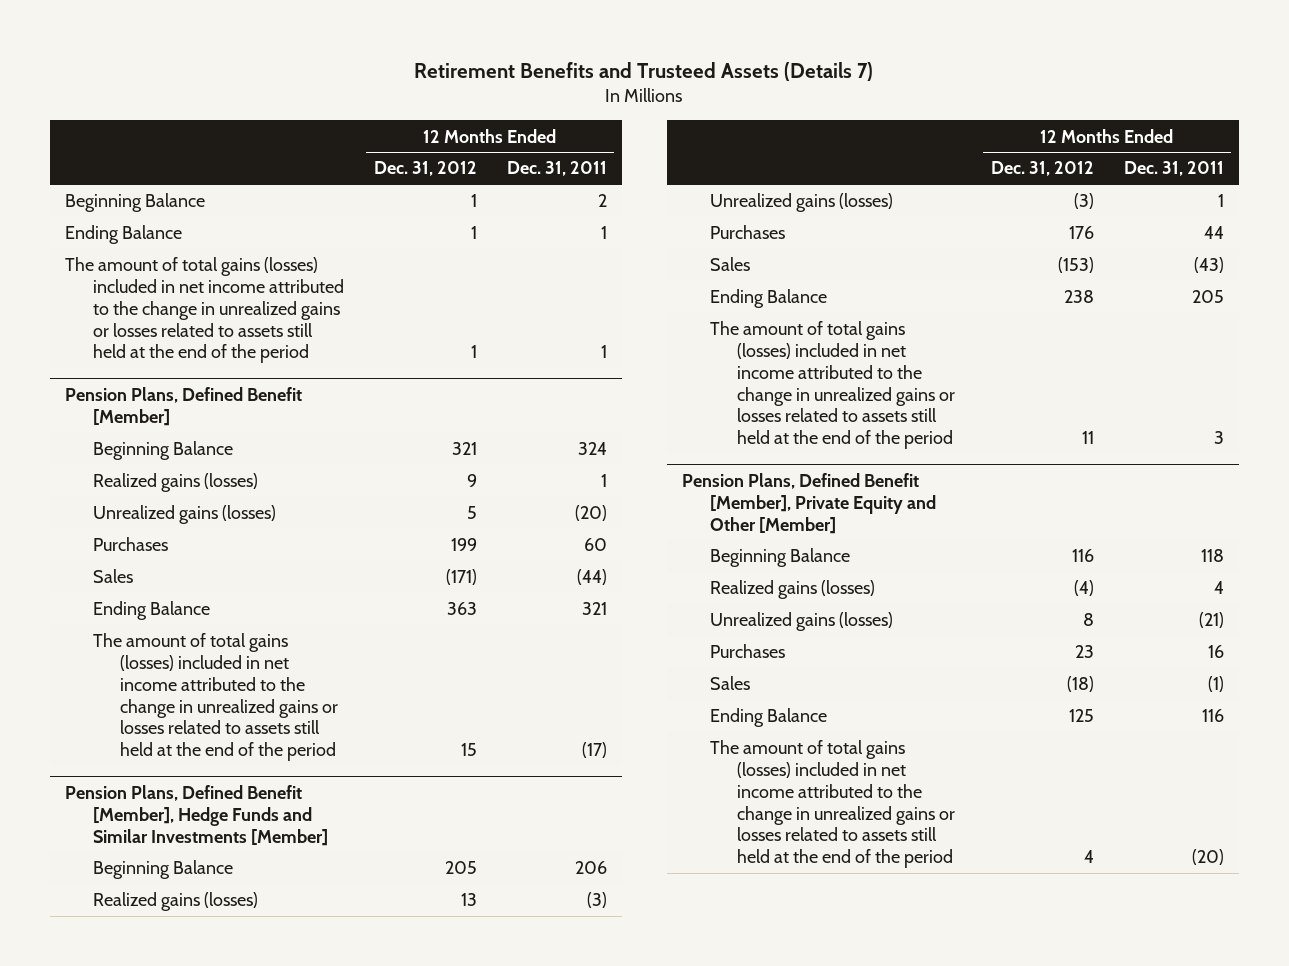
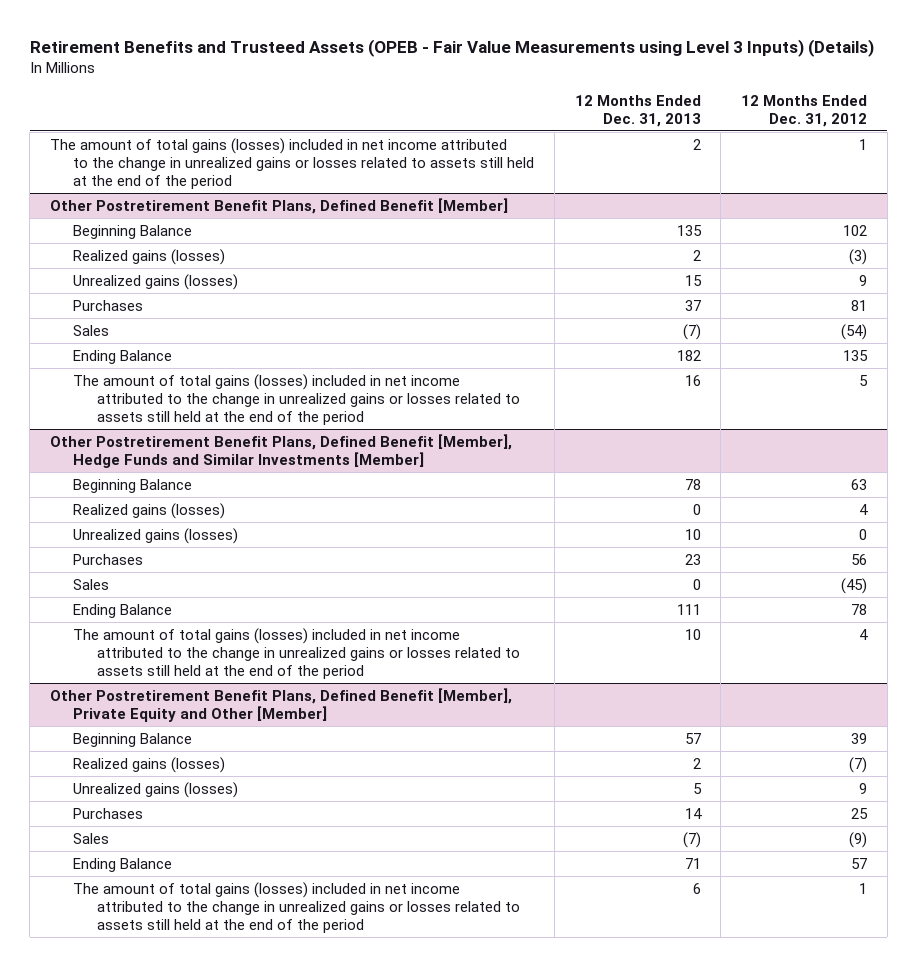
- Retirement Benefits and Trusteed Assets (Details 7)
+ Retirement Benefits and Trusteed Assets (OPEB - Fair Value Measurements using Level 3 Inputs) (Details)
- | 12 Months Ended Dec. 31, 2012 | 12 Months Ended Dec. 31, 2011
+ | 12 Months Ended Dec. 31, 2013 | 12 Months Ended Dec. 31, 2012
- Beginning Balance | 1 | 2
- Ending Balance | 1 | 1
- Pension Plans, Defined Benefit [Member]
- Beginning Balance | 321 | 324
- Realized gains (losses) | 9 | 1
- Unrealized gains (losses) | 5 | (20)
- Purchases | 199 | 60
- Sales | (171) | (44)
- Ending Balance | 363 | 321
- The amount of total gains (losses) included in net income attributed to the change in unrealized gains or losses related to assets still held at the end of the period | 15 | (17)
- Pension Plans, Defined Benefit [Member], Hedge Funds and Similar Investments [Member]
- Beginning Balance | 205 | 206
- Realized gains (losses) | 13 | (3)
- Unrealized gains (losses) | (3) | 1
- Purchases | 176 | 44
- Sales | (153) | (43)
- Ending Balance | 238 | 205
- The amount of total gains (losses) included in net income attributed to the change in unrealized gains or losses related to assets still held at the end of the period | 11 | 3
- Pension Plans, Defined Benefit [Member], Private Equity and Other [Member]
- Beginning Balance | 116 | 118
- Realized gains (losses) | (4) | 4
- Unrealized gains (losses) | 8 | (21)
- Purchases | 23 | 16
- Sales | (18) | (1)
- Ending Balance | 125 | 116
+ Other Postretirement Benefit Plans, Defined Benefit [Member]
+ Beginning Balance | 135 | 102
+ Realized gains (losses) | 2 | (3)
+ Unrealized gains (losses) | 15 | 9
+ Purchases | 37 | 81
+ Sales | (7) | (54)
+ Ending Balance | 182 | 135
+ The amount of total gains (losses) included in net income attributed to the change in unrealized gains or losses related to assets still held at the end of the period | 16 | 5
+ Other Postretirement Benefit Plans, Defined Benefit [Member], Hedge Funds and Similar Investments [Member]
+ Beginning Balance | 78 | 63
+ Realized gains (losses) | 0 | 4
+ Unrealized gains (losses) | 10 | 0
+ Purchases | 23 | 56
+ Sales | 0 | (45)
+ Ending Balance | 111 | 78
+ Other Postretirement Benefit Plans, Defined Benefit [Member], Private Equity and Other [Member]
+ Beginning Balance | 57 | 39
+ Realized gains (losses) | 2 | (7)
+ Unrealized gains (losses) | 5 | 9
+ Purchases | 14 | 25
+ Sales | (7) | (9)
+ Ending Balance | 71 | 57
+ The amount of total gains (losses) included in net income attributed to the change in unrealized gains or losses related to assets still held at the end of the period | 6 | 1

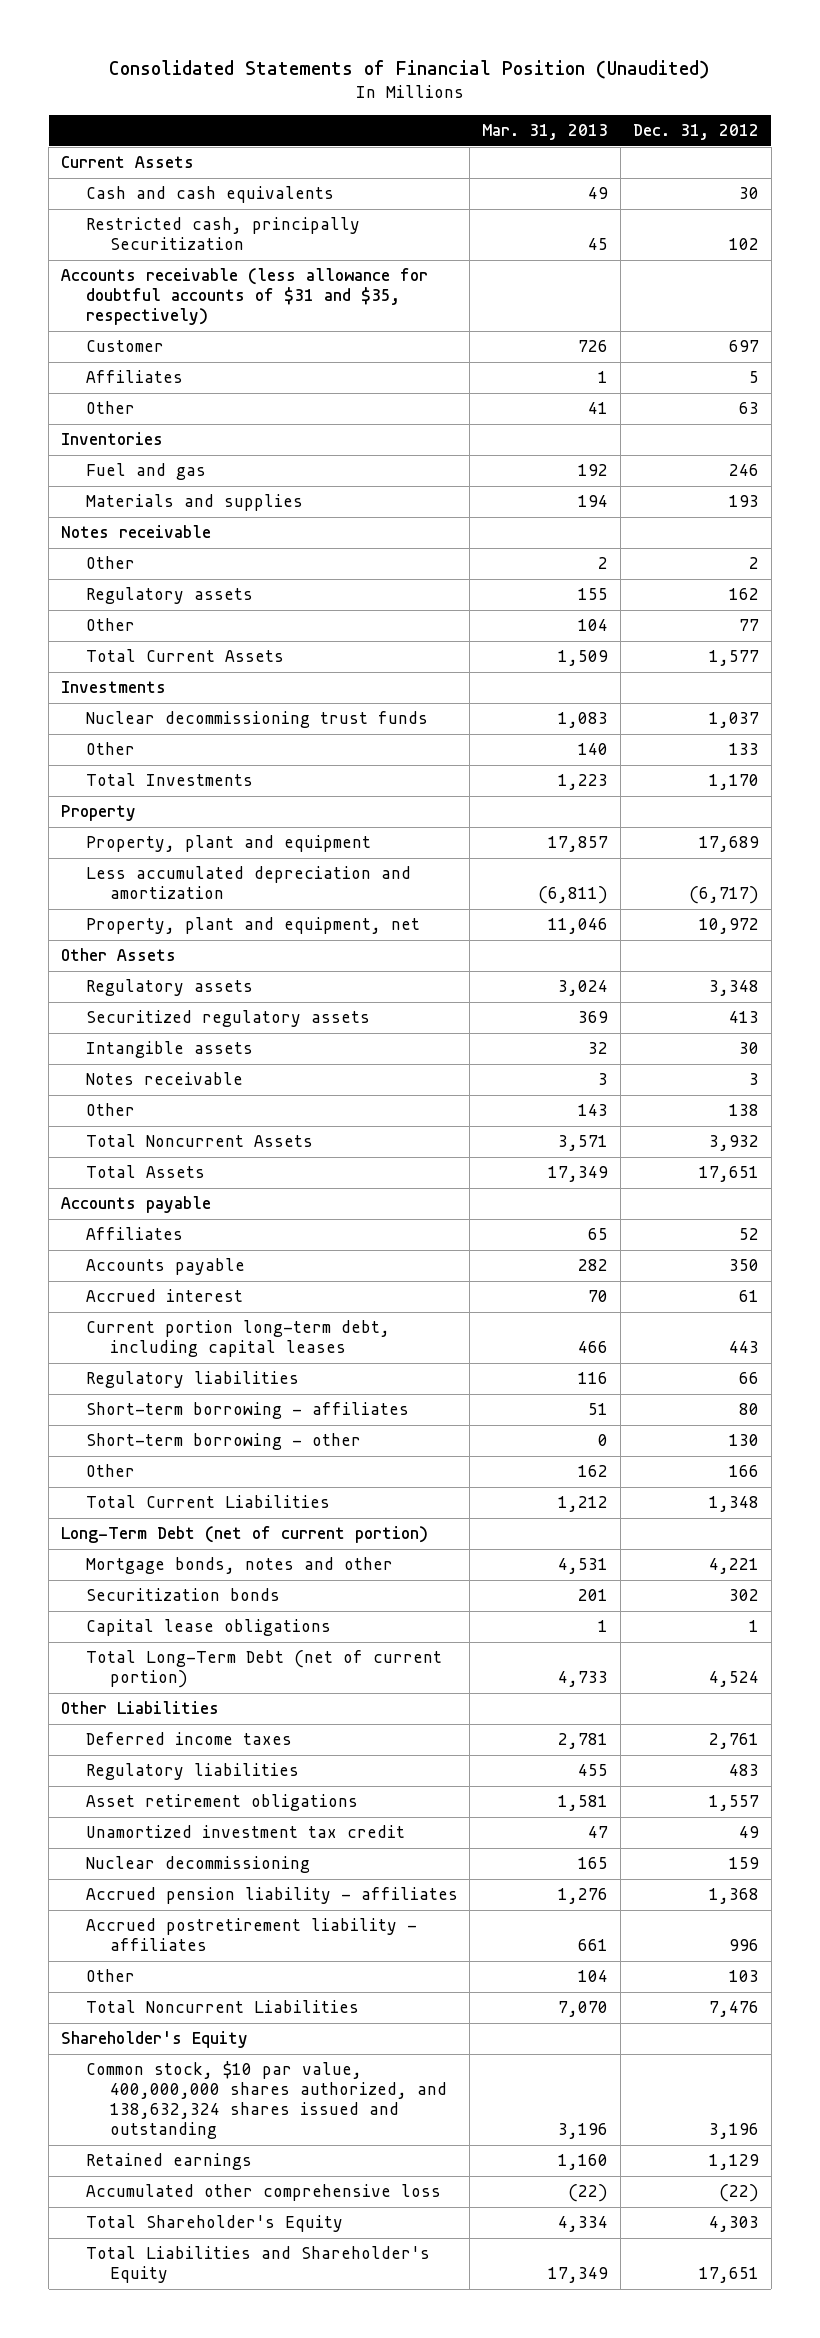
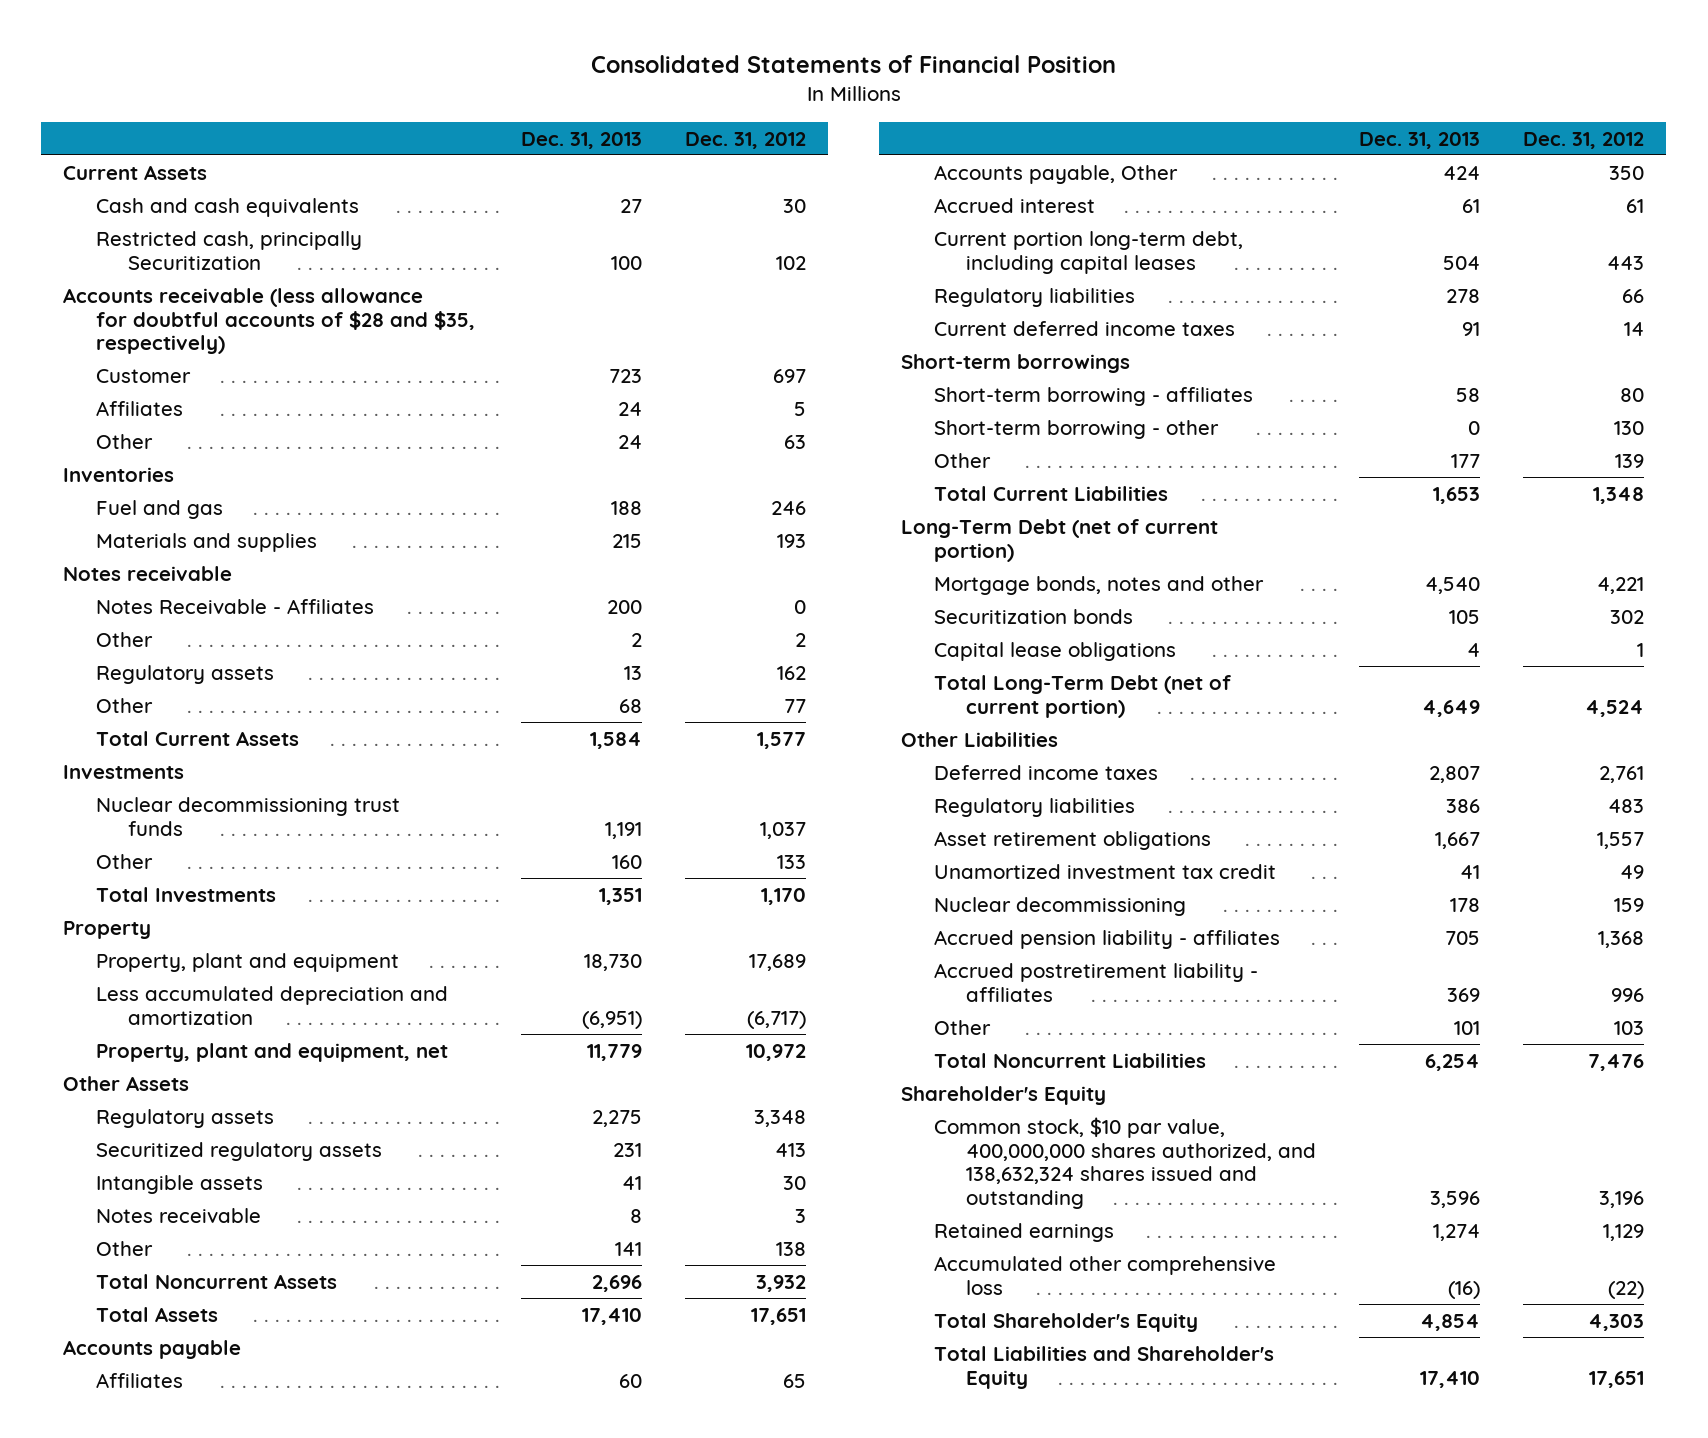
- Consolidated Statements of Financial Position (Unaudited)
+ Consolidated Statements of Financial Position
- | Mar. 31, 2013 | Dec. 31, 2012
+ | Dec. 31, 2013 | Dec. 31, 2012
- Accounts receivable (less allowance for doubtful accounts of $31 and $35, respectively)
+ Accounts receivable (less allowance for doubtful accounts of $28 and $35, respectively)
+ Notes Receivable - Affiliates | 200 | 0
- Affiliates | 65 | 52
- Accounts payable | 282 | 350
+ Affiliates | 60 | 65
+ Accounts payable, Other | 424 | 350
+ Current deferred income taxes | 91 | 14
+ Short-term borrowings
- Other | 162 | 166
+ Other | 177 | 139

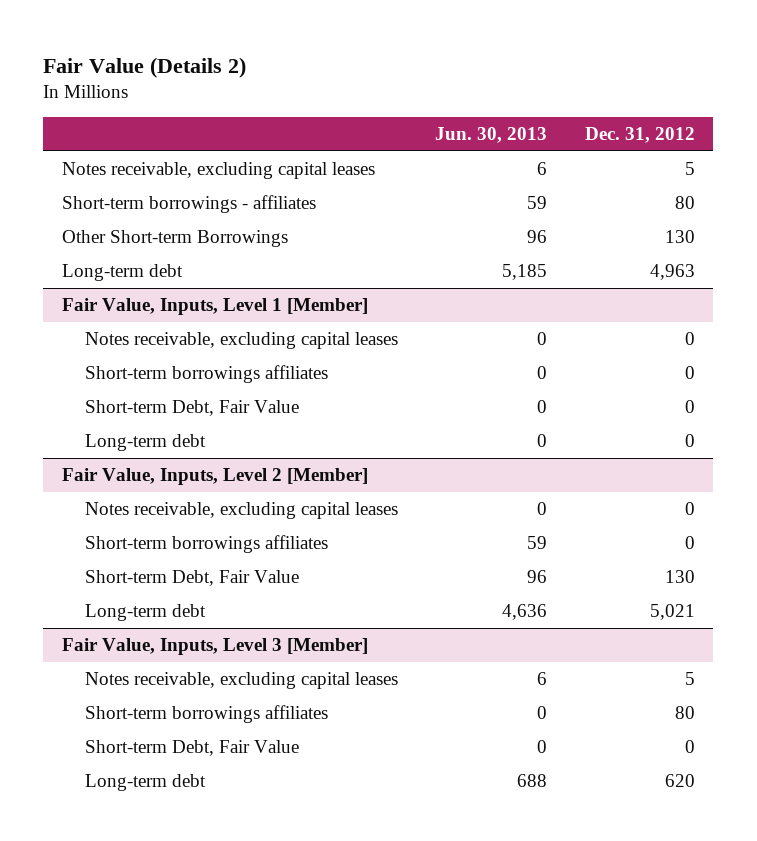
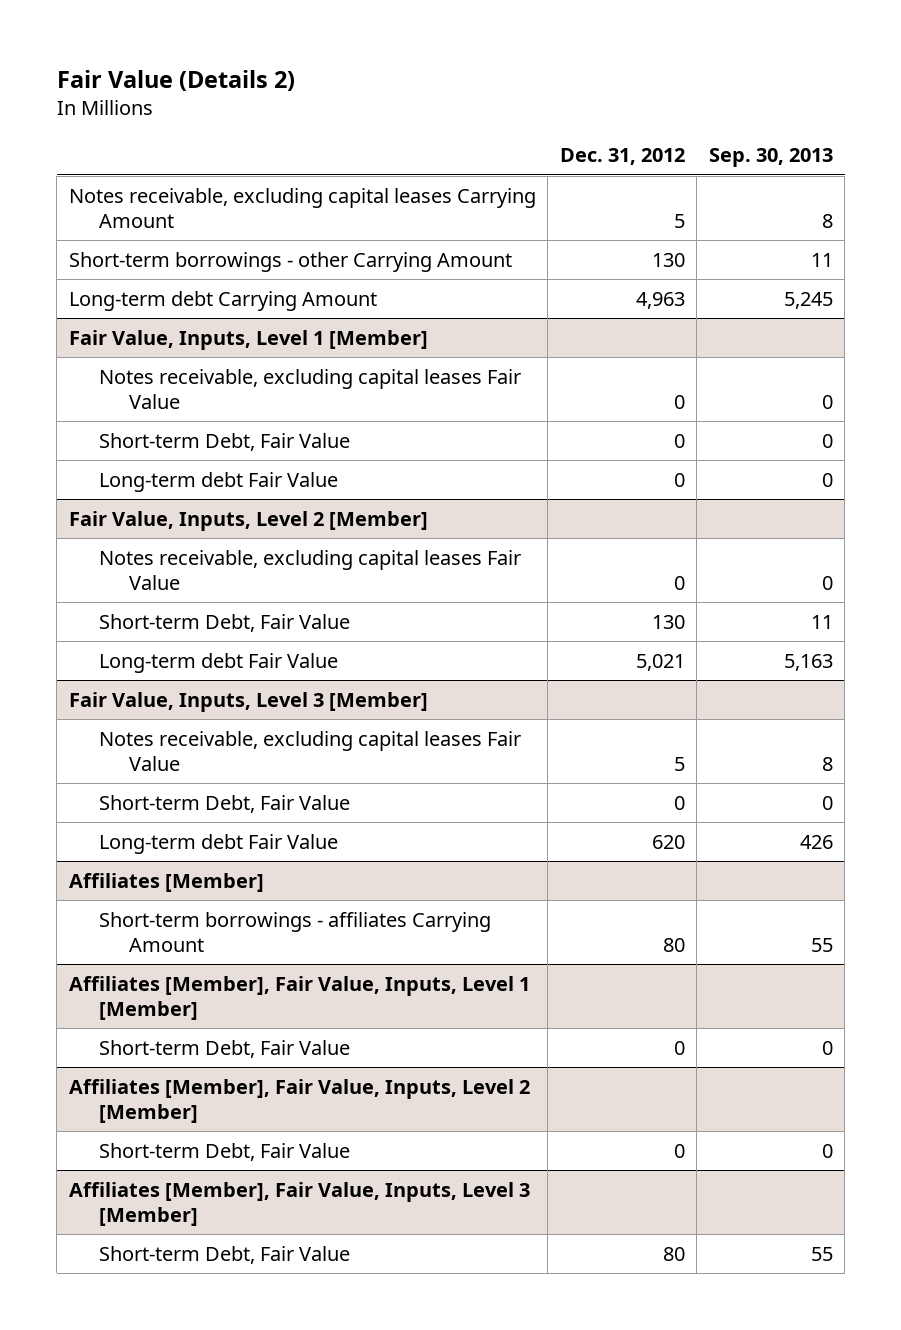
- | Jun. 30, 2013 | Dec. 31, 2012
+ | Dec. 31, 2012 | Sep. 30, 2013
- Notes receivable, excluding capital leases | 6 | 5
- Short-term borrowings - affiliates | 59 | 80
- Other Short-term Borrowings | 96 | 130
- Long-term debt | 5,185 | 4,963
+ Notes receivable, excluding capital leases Carrying Amount | 5 | 8
+ Short-term borrowings - other Carrying Amount | 130 | 11
+ Long-term debt Carrying Amount | 4,963 | 5,245
@ Fair Value, Inputs, Level 1 [Member]
- Notes receivable, excluding capital leases | 0 | 0
- Short-term borrowings affiliates | 0 | 0
+ Notes receivable, excluding capital leases Fair Value | 0 | 0
- Long-term debt | 0 | 0
+ Long-term debt Fair Value | 0 | 0
@ Fair Value, Inputs, Level 2 [Member]
- Notes receivable, excluding capital leases | 0 | 0
- Short-term borrowings affiliates | 59 | 0
+ Notes receivable, excluding capital leases Fair Value | 0 | 0
- Long-term debt | 4,636 | 5,021
+ Long-term debt Fair Value | 5,021 | 5,163
@ Fair Value, Inputs, Level 3 [Member]
- Notes receivable, excluding capital leases | 6 | 5
- Short-term borrowings affiliates | 0 | 80
+ Notes receivable, excluding capital leases Fair Value | 5 | 8
- Long-term debt | 688 | 620
+ Long-term debt Fair Value | 620 | 426
+ Affiliates [Member]
+ Short-term borrowings - affiliates Carrying Amount | 80 | 55
+ Affiliates [Member], Fair Value, Inputs, Level 1 [Member]
+ Short-term Debt, Fair Value | 0 | 0
+ Affiliates [Member], Fair Value, Inputs, Level 2 [Member]
+ Short-term Debt, Fair Value | 0 | 0
+ Affiliates [Member], Fair Value, Inputs, Level 3 [Member]
+ Short-term Debt, Fair Value | 80 | 55

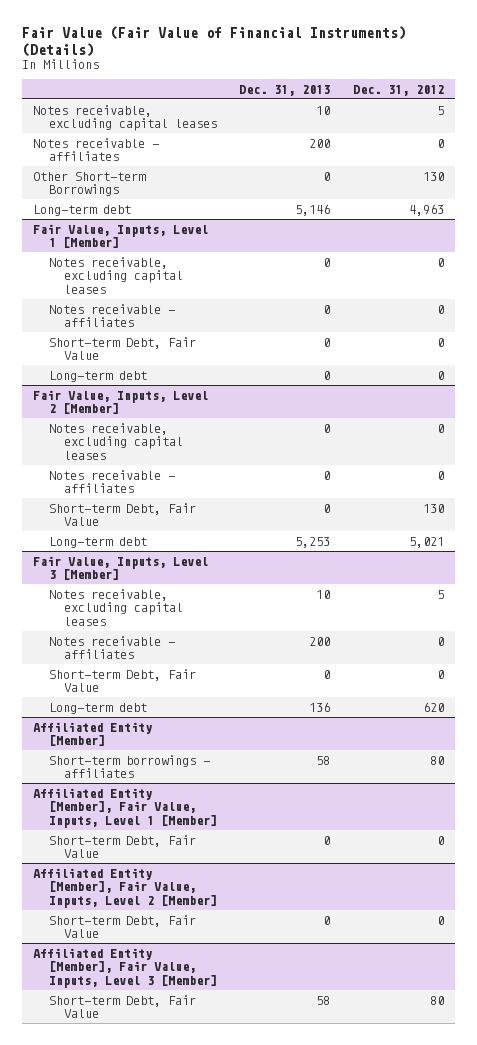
- Fair Value (Details 2)
+ Fair Value (Fair Value of Financial Instruments) (Details)
- | Dec. 31, 2012 | Sep. 30, 2013
+ | Dec. 31, 2013 | Dec. 31, 2012
- Notes receivable, excluding capital leases Carrying Amount | 5 | 8
- Short-term borrowings - other Carrying Amount | 130 | 11
- Long-term debt Carrying Amount | 4,963 | 5,245
+ Notes receivable, excluding capital leases | 10 | 5
+ Notes receivable - affiliates | 200 | 0
+ Other Short-term Borrowings | 0 | 130
+ Long-term debt | 5,146 | 4,963
@ Fair Value, Inputs, Level 1 [Member]
- Notes receivable, excluding capital leases Fair Value | 0 | 0
+ Notes receivable, excluding capital leases | 0 | 0
+ Notes receivable - affiliates | 0 | 0
- Long-term debt Fair Value | 0 | 0
+ Long-term debt | 0 | 0
@ Fair Value, Inputs, Level 2 [Member]
- Notes receivable, excluding capital leases Fair Value | 0 | 0
+ Notes receivable, excluding capital leases | 0 | 0
+ Notes receivable - affiliates | 0 | 0
- Long-term debt Fair Value | 5,021 | 5,163
+ Long-term debt | 5,253 | 5,021
@ Fair Value, Inputs, Level 3 [Member]
- Notes receivable, excluding capital leases Fair Value | 5 | 8
+ Notes receivable, excluding capital leases | 10 | 5
+ Notes receivable - affiliates | 200 | 0
- Long-term debt Fair Value | 620 | 426
- Affiliates [Member]
- Short-term borrowings - affiliates Carrying Amount | 80 | 55
- Affiliates [Member], Fair Value, Inputs, Level 1 [Member]
@ Fair Value, Inputs, Level 3 [Member]
+ Long-term debt | 136 | 620
+ Affiliated Entity [Member]
+ Short-term borrowings - affiliates | 58 | 80
+ Affiliated Entity [Member], Fair Value, Inputs, Level 1 [Member]
- Affiliates [Member], Fair Value, Inputs, Level 2 [Member]
+ Affiliated Entity [Member], Fair Value, Inputs, Level 2 [Member]
- Affiliates [Member], Fair Value, Inputs, Level 3 [Member]
+ Affiliated Entity [Member], Fair Value, Inputs, Level 3 [Member]

